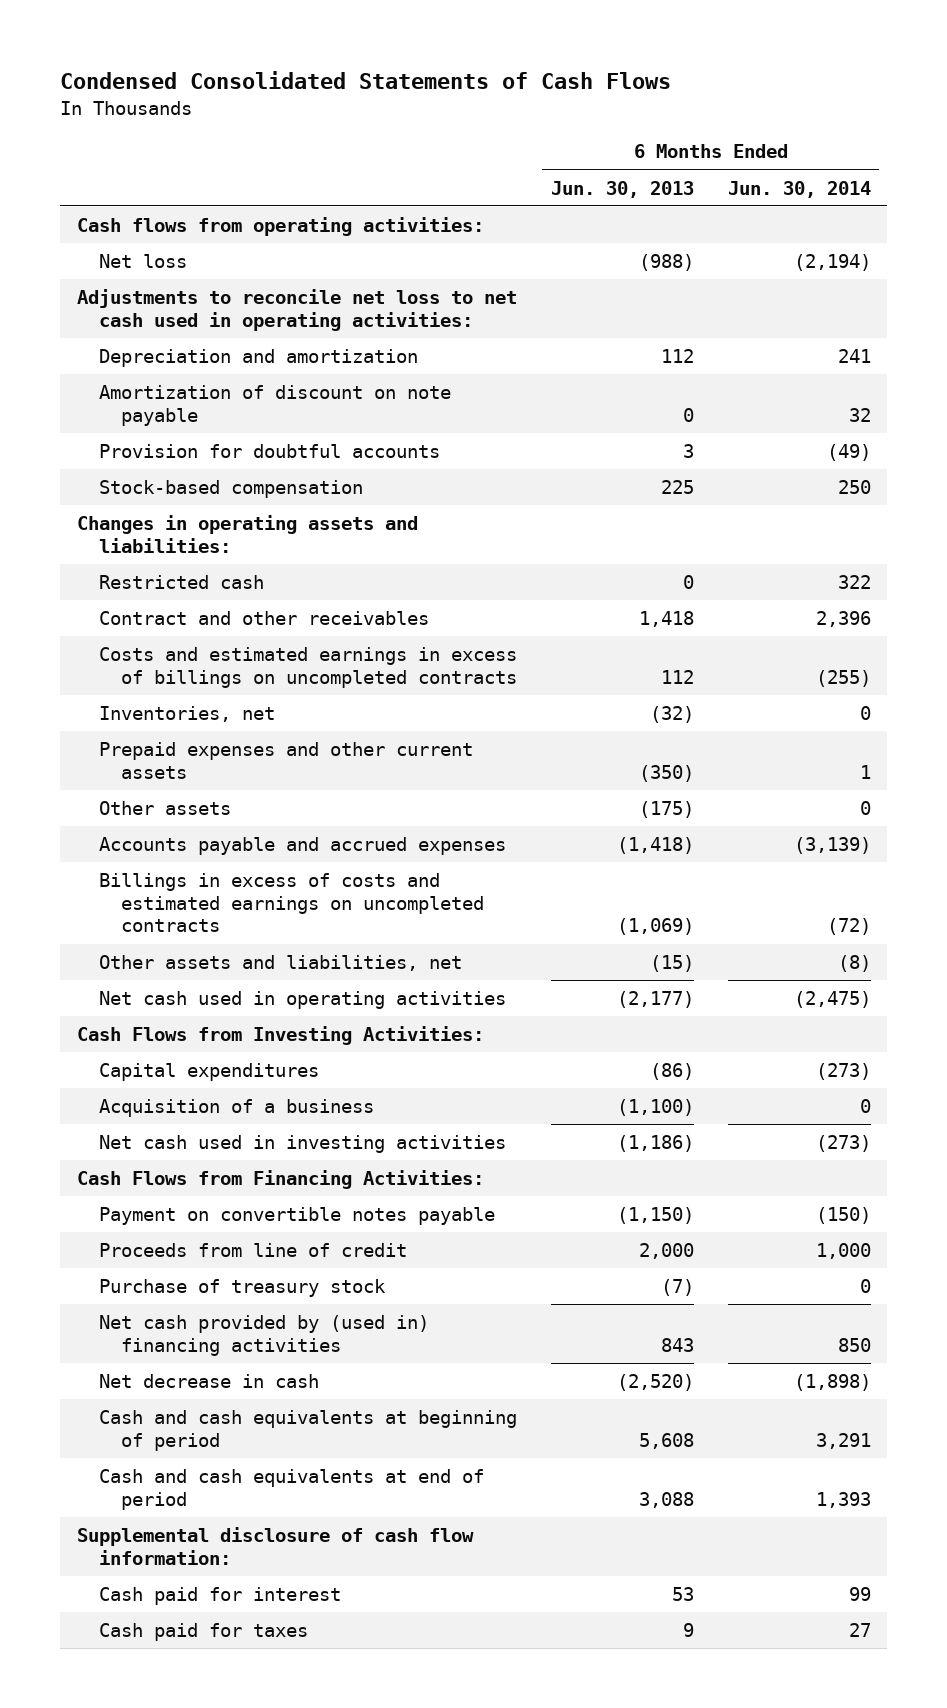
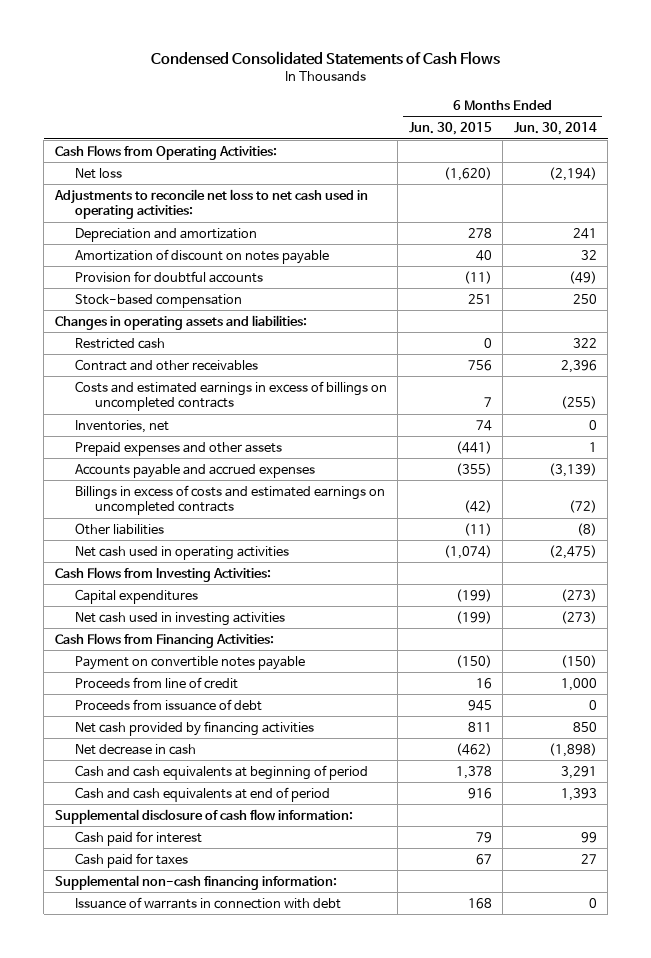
- | 6 Months Ended Jun. 30, 2013 | 6 Months Ended Jun. 30, 2014
+ | 6 Months Ended Jun. 30, 2015 | 6 Months Ended Jun. 30, 2014
- Cash flows from operating activities:
+ Cash Flows from Operating Activities:
- Amortization of discount on note payable | 0 | 32
+ Amortization of discount on notes payable | 40 | 32
- Prepaid expenses and other current assets | (350) | 1
- Other assets | (175) | 0
+ Prepaid expenses and other assets | (441) | 1
- Other assets and liabilities, net | (15) | (8)
+ Other liabilities | (11) | (8)
- Acquisition of a business | (1,100) | 0
- Purchase of treasury stock | (7) | 0
- Net cash provided by (used in) financing activities | 843 | 850
+ Proceeds from issuance of debt | 945 | 0
+ Net cash provided by financing activities | 811 | 850
+ Supplemental non-cash financing information:
+ Issuance of warrants in connection with debt | 168 | 0

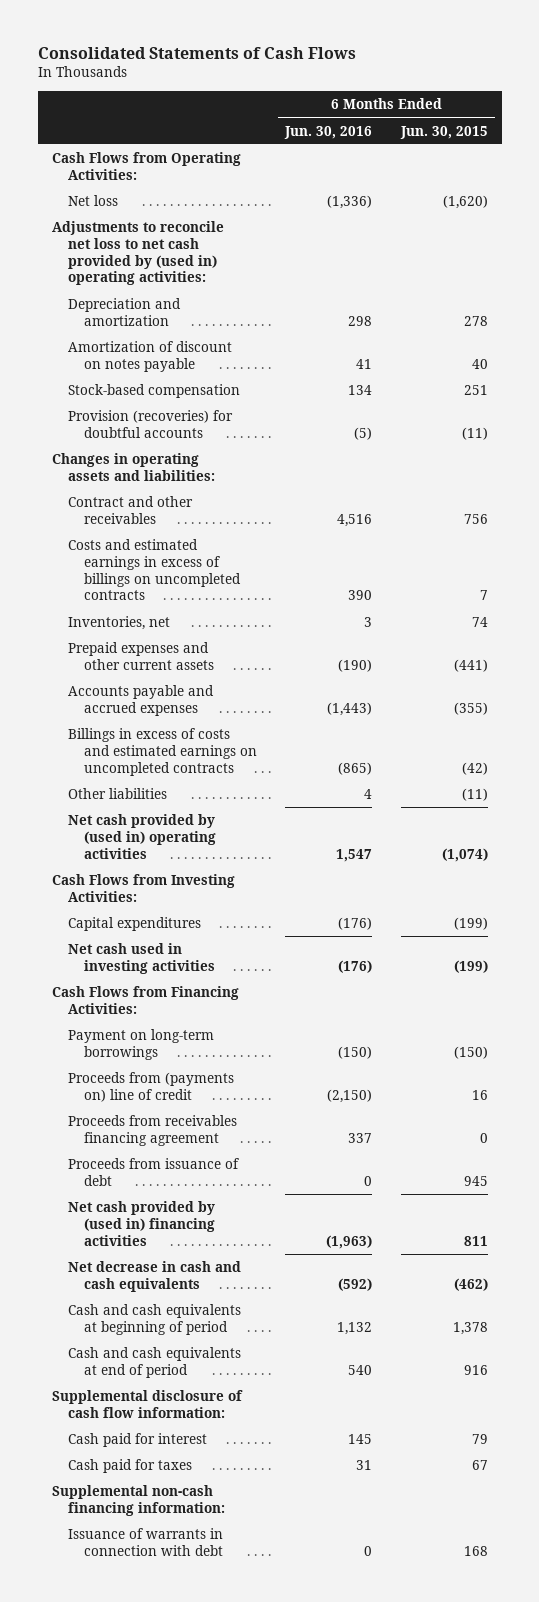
- Condensed Consolidated Statements of Cash Flows
+ Consolidated Statements of Cash Flows
- | 6 Months Ended Jun. 30, 2015 | 6 Months Ended Jun. 30, 2014
+ | 6 Months Ended Jun. 30, 2016 | 6 Months Ended Jun. 30, 2015
- Adjustments to reconcile net loss to net cash used in operating activities:
+ Adjustments to reconcile net loss to net cash provided by (used in) operating activities:
- Provision for doubtful accounts | (11) | (49)
+ Provision (recoveries) for doubtful accounts | (5) | (11)
- Restricted cash | 0 | 322
- Prepaid expenses and other assets | (441) | 1
+ Prepaid expenses and other current assets | (190) | (441)
- Net cash used in operating activities | (1,074) | (2,475)
+ Net cash provided by (used in) operating activities | 1,547 | (1,074)
- Payment on convertible notes payable | (150) | (150)
- Proceeds from line of credit | 16 | 1,000
+ Payment on long-term borrowings | (150) | (150)
+ Proceeds from (payments on) line of credit | (2,150) | 16
+ Proceeds from receivables financing agreement | 337 | 0
- Net cash provided by financing activities | 811 | 850
- Net decrease in cash | (462) | (1,898)
+ Net cash provided by (used in) financing activities | (1,963) | 811
+ Net decrease in cash and cash equivalents | (592) | (462)

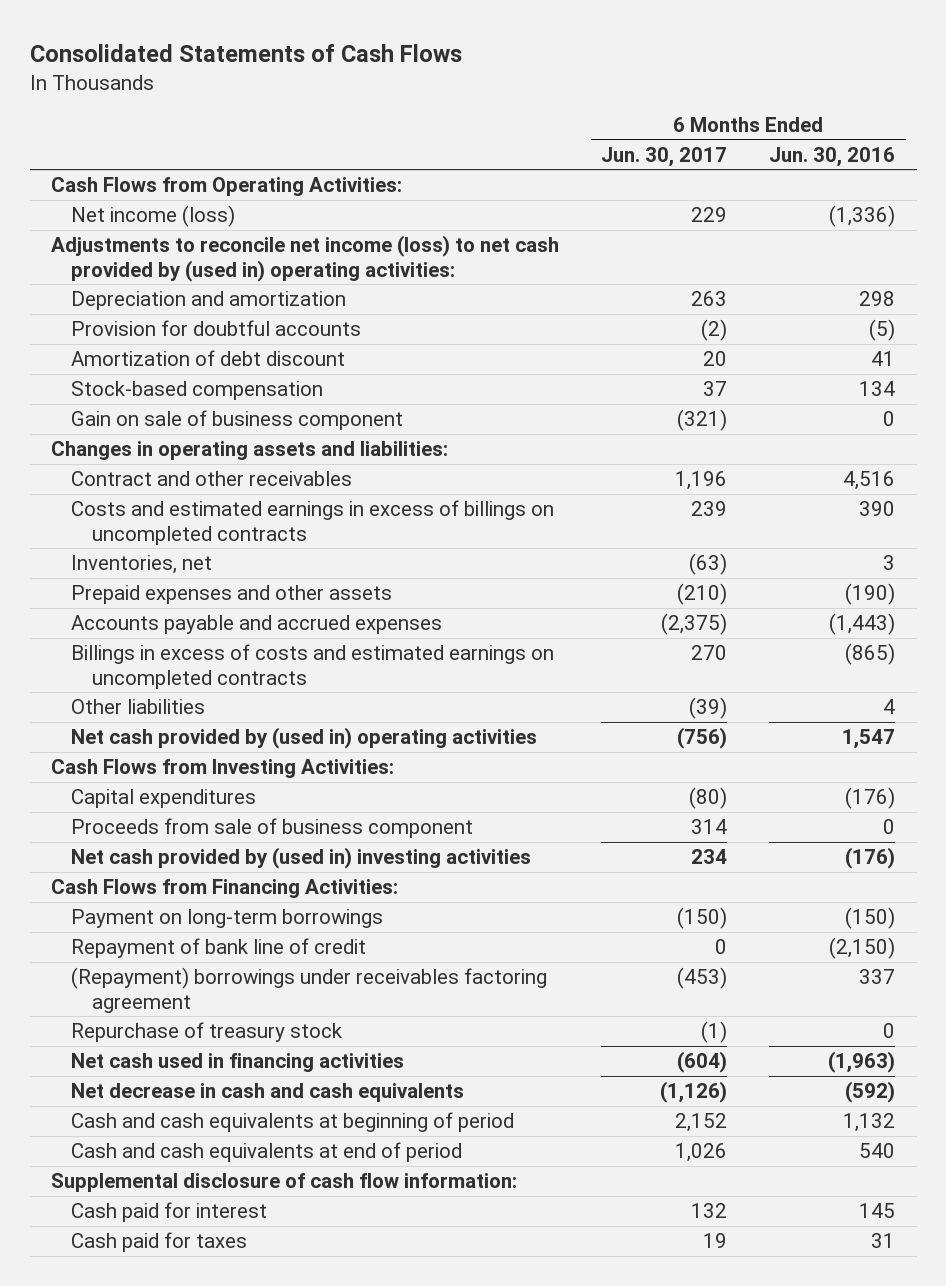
- | 6 Months Ended Jun. 30, 2016 | 6 Months Ended Jun. 30, 2015
+ | 6 Months Ended Jun. 30, 2017 | 6 Months Ended Jun. 30, 2016
- Net loss | (1,336) | (1,620)
- Adjustments to reconcile net loss to net cash provided by (used in) operating activities:
+ Net income (loss) | 229 | (1,336)
+ Adjustments to reconcile net income (loss) to net cash provided by (used in) operating activities:
- Amortization of discount on notes payable | 41 | 40
+ Provision for doubtful accounts | (2) | (5)
+ Amortization of debt discount | 20 | 41
- Provision (recoveries) for doubtful accounts | (5) | (11)
+ Gain on sale of business component | (321) | 0
- Prepaid expenses and other current assets | (190) | (441)
+ Prepaid expenses and other assets | (210) | (190)
- Net cash used in investing activities | (176) | (199)
+ Proceeds from sale of business component | 314 | 0
+ Net cash provided by (used in) investing activities | 234 | (176)
- Proceeds from (payments on) line of credit | (2,150) | 16
- Proceeds from receivables financing agreement | 337 | 0
- Proceeds from issuance of debt | 0 | 945
- Net cash provided by (used in) financing activities | (1,963) | 811
+ Repayment of bank line of credit | 0 | (2,150)
+ (Repayment) borrowings under receivables factoring agreement | (453) | 337
+ Repurchase of treasury stock | (1) | 0
+ Net cash used in financing activities | (604) | (1,963)
- Supplemental non-cash financing information:
- Issuance of warrants in connection with debt | 0 | 168

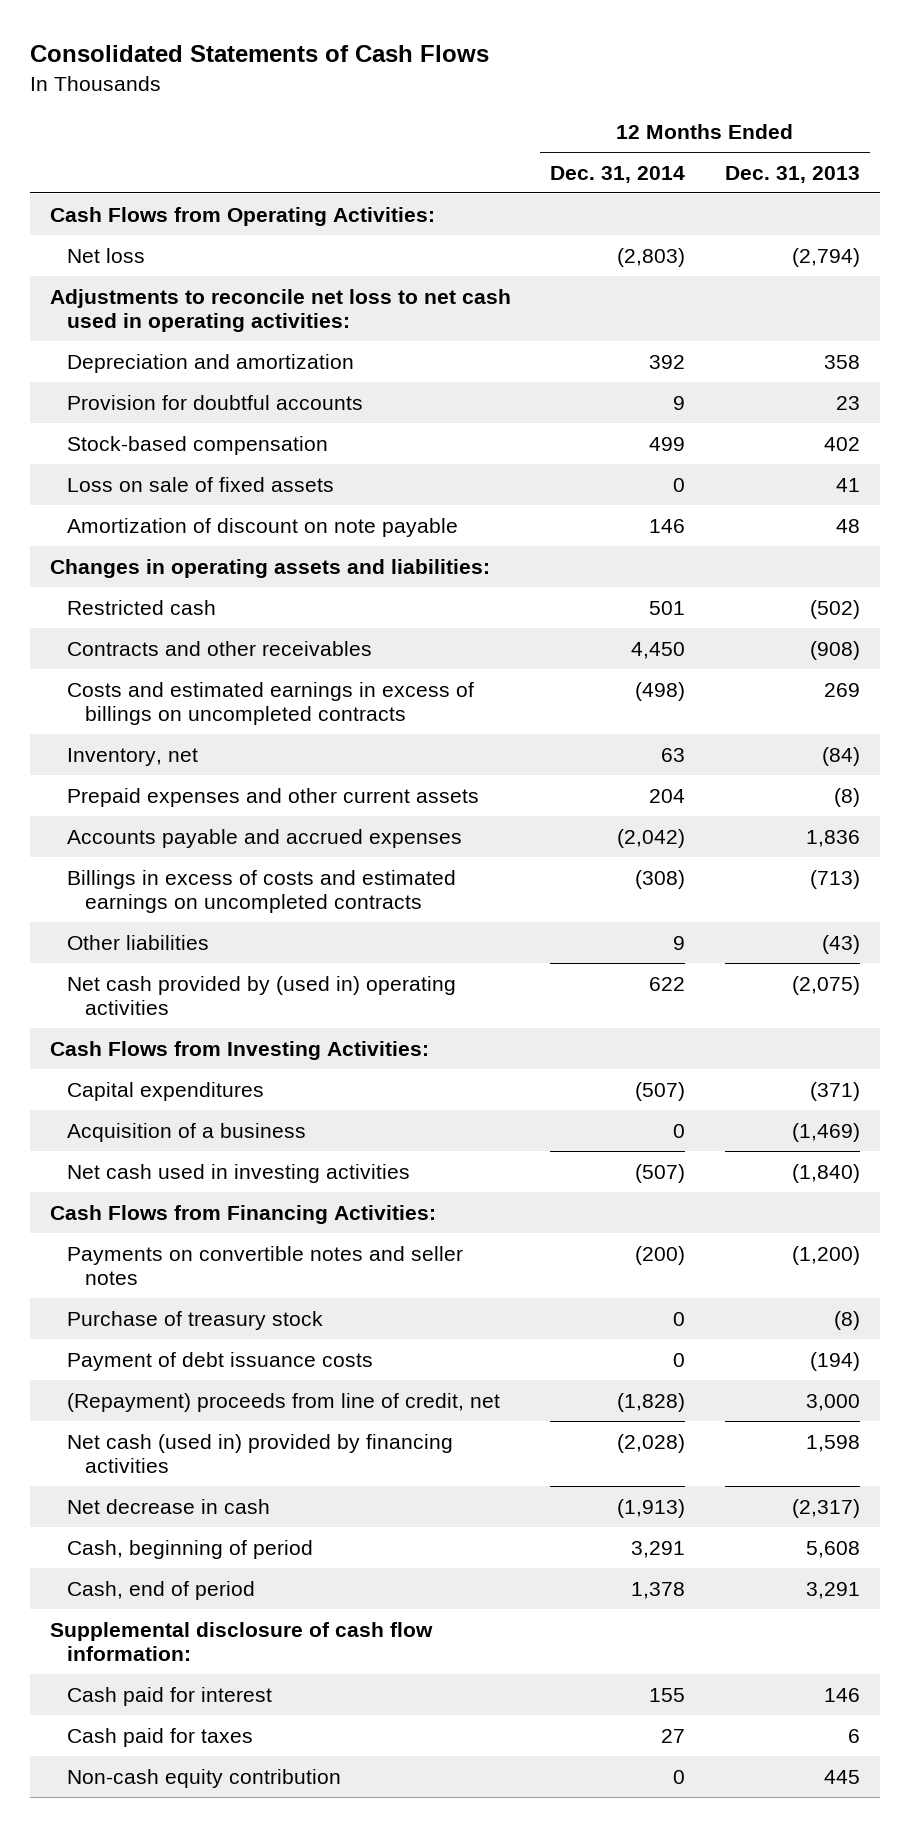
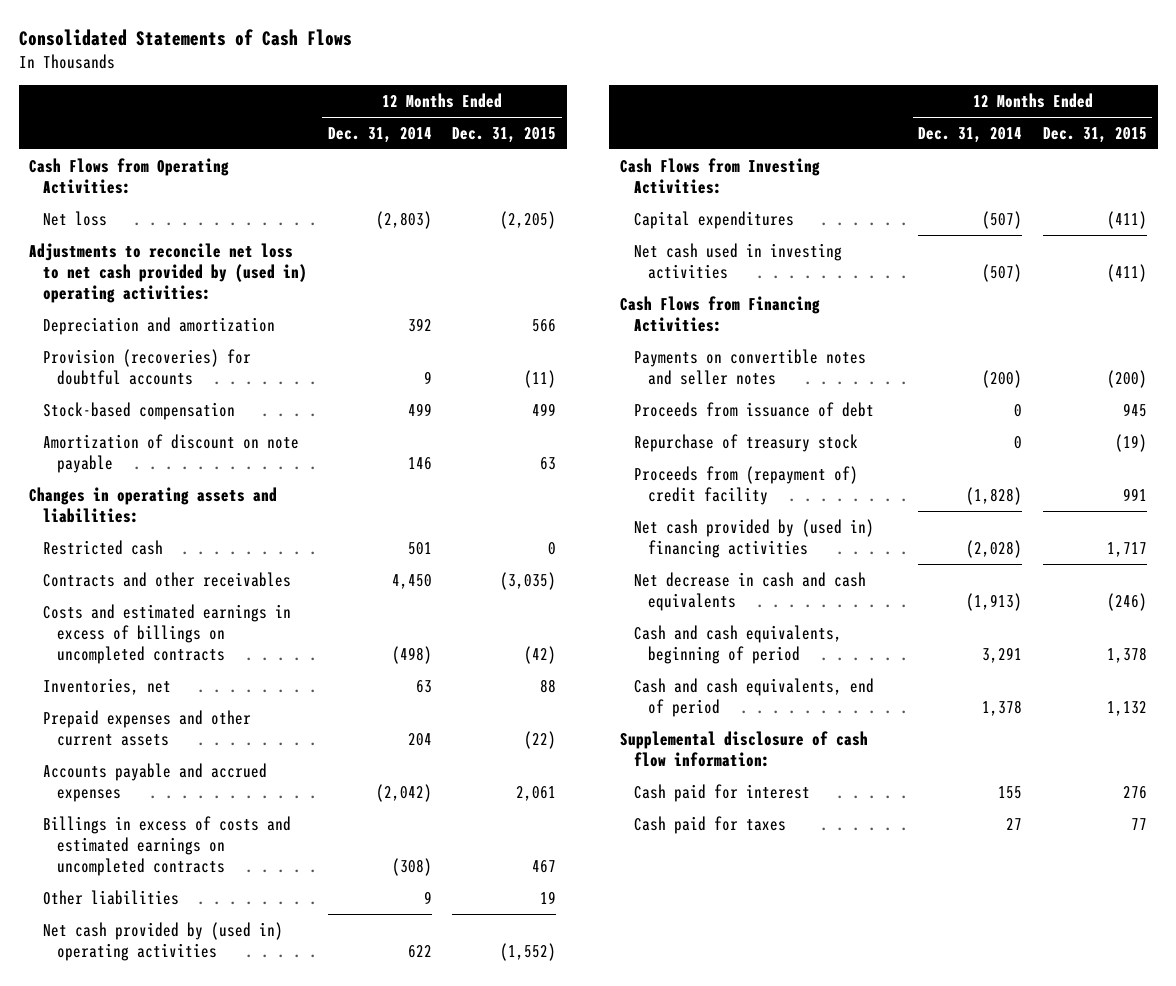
- | 12 Months Ended Dec. 31, 2014 | 12 Months Ended Dec. 31, 2013
+ | 12 Months Ended Dec. 31, 2014 | 12 Months Ended Dec. 31, 2015
- Adjustments to reconcile net loss to net cash used in operating activities:
+ Adjustments to reconcile net loss to net cash provided by (used in) operating activities:
- Provision for doubtful accounts | 9 | 23
+ Provision (recoveries) for doubtful accounts | 9 | (11)
- Loss on sale of fixed assets | 0 | 41
- Inventory, net | 63 | (84)
+ Inventories, net | 63 | 88
- Acquisition of a business | 0 | (1,469)
- Purchase of treasury stock | 0 | (8)
- Payment of debt issuance costs | 0 | (194)
- (Repayment) proceeds from line of credit, net | (1,828) | 3,000
- Net cash (used in) provided by financing activities | (2,028) | 1,598
- Net decrease in cash | (1,913) | (2,317)
- Cash, beginning of period | 3,291 | 5,608
- Cash, end of period | 1,378 | 3,291
+ Proceeds from issuance of debt | 0 | 945
+ Repurchase of treasury stock | 0 | (19)
+ Proceeds from (repayment of) credit facility | (1,828) | 991
+ Net cash provided by (used in) financing activities | (2,028) | 1,717
+ Net decrease in cash and cash equivalents | (1,913) | (246)
+ Cash and cash equivalents, beginning of period | 3,291 | 1,378
+ Cash and cash equivalents, end of period | 1,378 | 1,132
- Non-cash equity contribution | 0 | 445

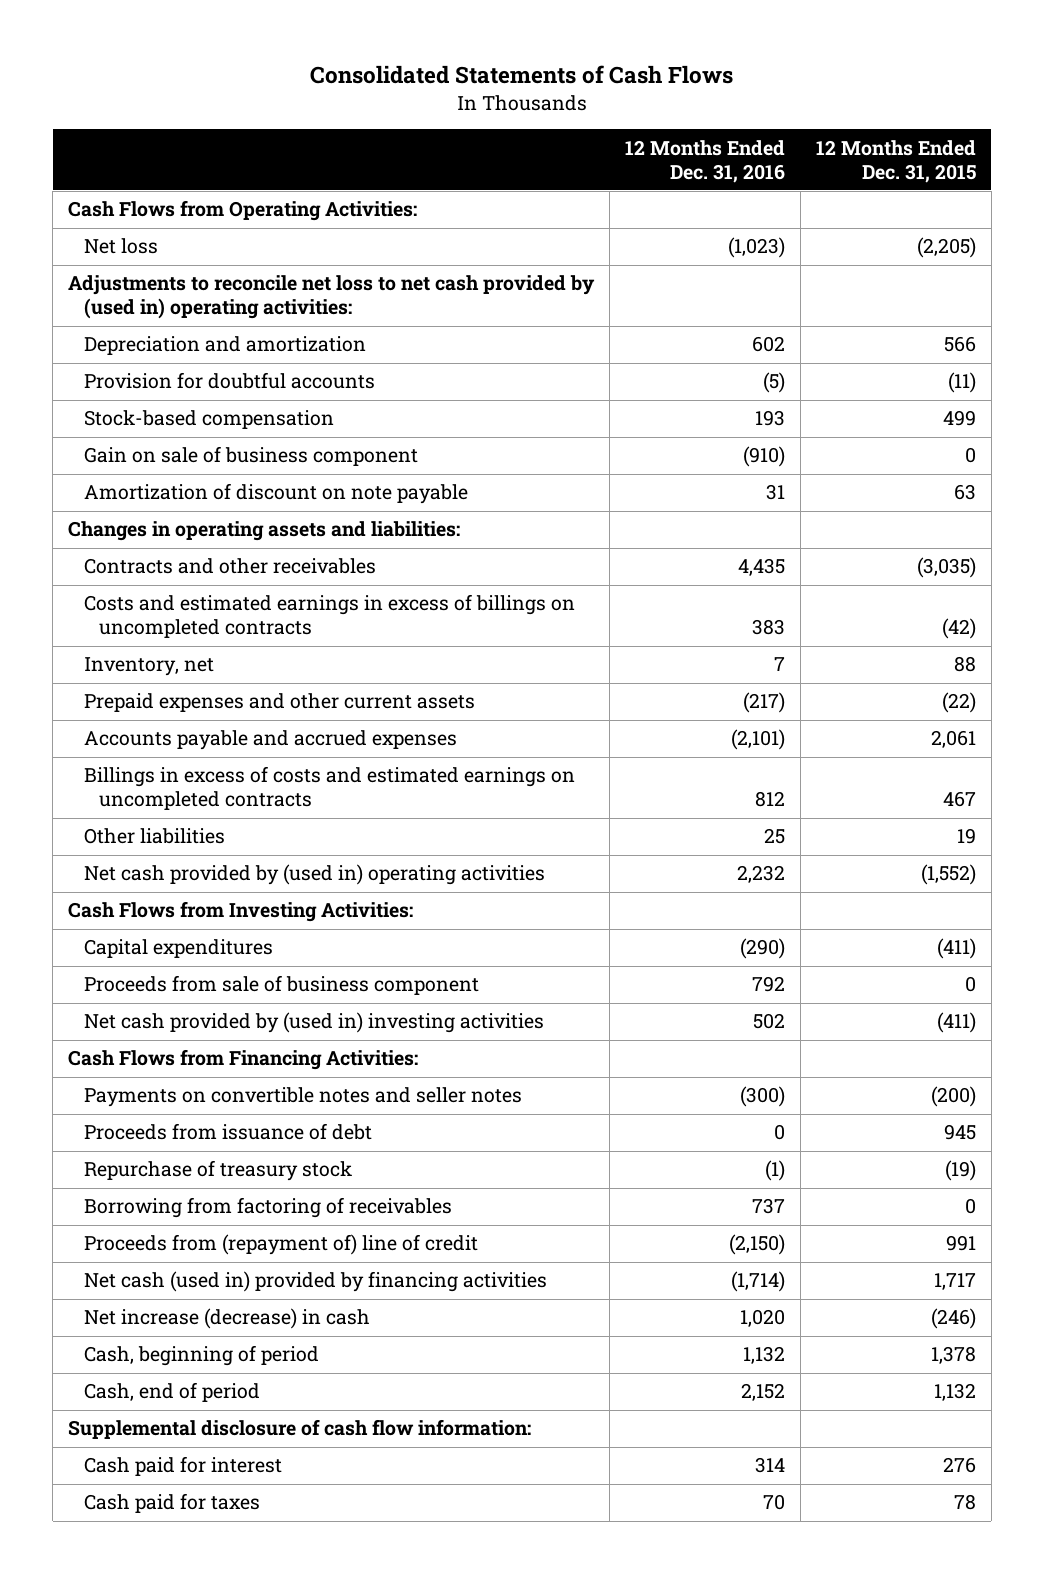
- | 12 Months Ended Dec. 31, 2014 | 12 Months Ended Dec. 31, 2015
+ | 12 Months Ended Dec. 31, 2016 | 12 Months Ended Dec. 31, 2015
- Provision (recoveries) for doubtful accounts | 9 | (11)
+ Provision for doubtful accounts | (5) | (11)
+ Gain on sale of business component | (910) | 0
- Restricted cash | 501 | 0
- Inventories, net | 63 | 88
+ Inventory, net | 7 | 88
- Net cash used in investing activities | (507) | (411)
+ Proceeds from sale of business component | 792 | 0
+ Net cash provided by (used in) investing activities | 502 | (411)
- Proceeds from (repayment of) credit facility | (1,828) | 991
- Net cash provided by (used in) financing activities | (2,028) | 1,717
- Net decrease in cash and cash equivalents | (1,913) | (246)
- Cash and cash equivalents, beginning of period | 3,291 | 1,378
- Cash and cash equivalents, end of period | 1,378 | 1,132
+ Borrowing from factoring of receivables | 737 | 0
+ Proceeds from (repayment of) line of credit | (2,150) | 991
+ Net cash (used in) provided by financing activities | (1,714) | 1,717
+ Net increase (decrease) in cash | 1,020 | (246)
+ Cash, beginning of period | 1,132 | 1,378
+ Cash, end of period | 2,152 | 1,132
- Cash paid for taxes | 27 | 77
+ Cash paid for taxes | 70 | 78

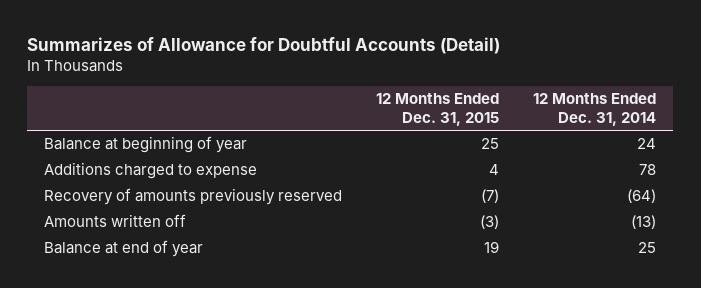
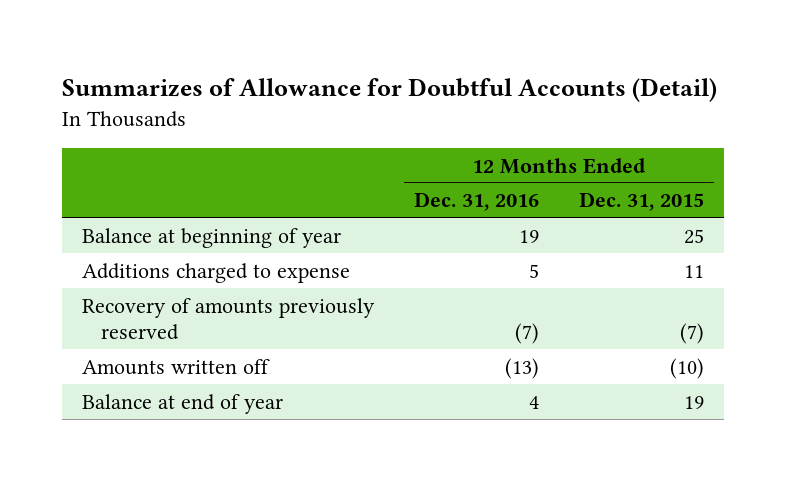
- | 12 Months Ended Dec. 31, 2015 | 12 Months Ended Dec. 31, 2014
+ | 12 Months Ended Dec. 31, 2016 | 12 Months Ended Dec. 31, 2015
- Additions charged to expense | 4 | 78
+ Additions charged to expense | 5 | 11
- Amounts written off | (3) | (13)
+ Amounts written off | (13) | (10)

